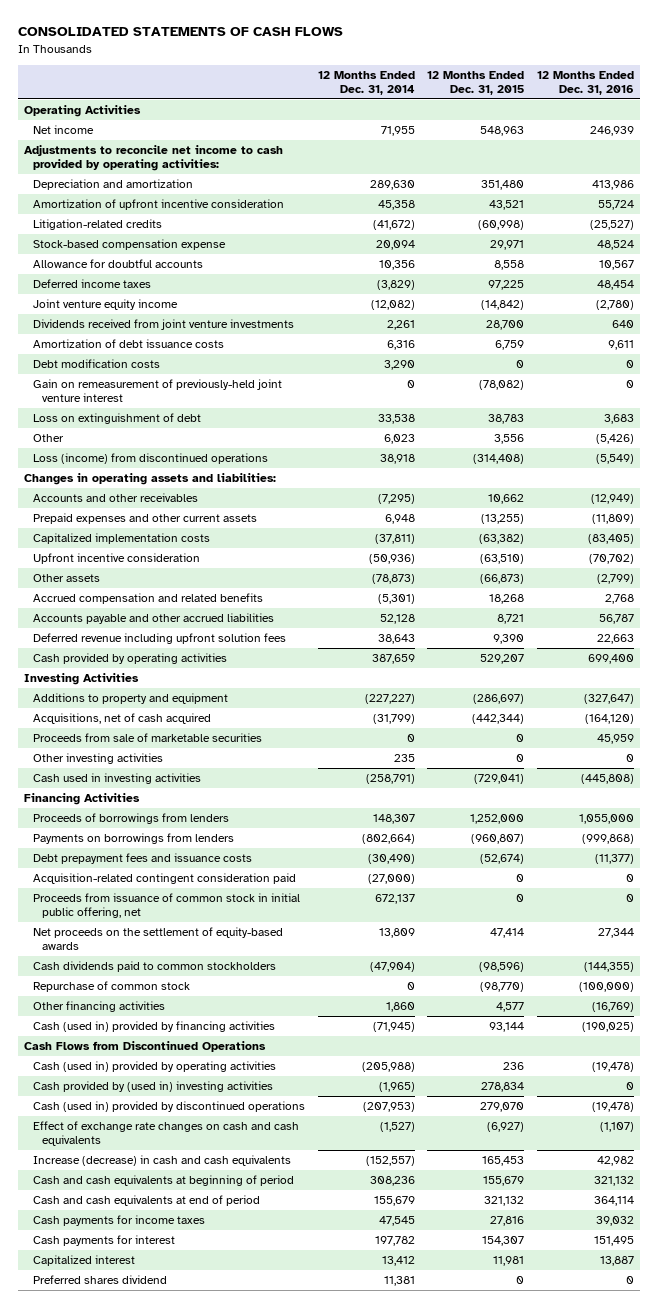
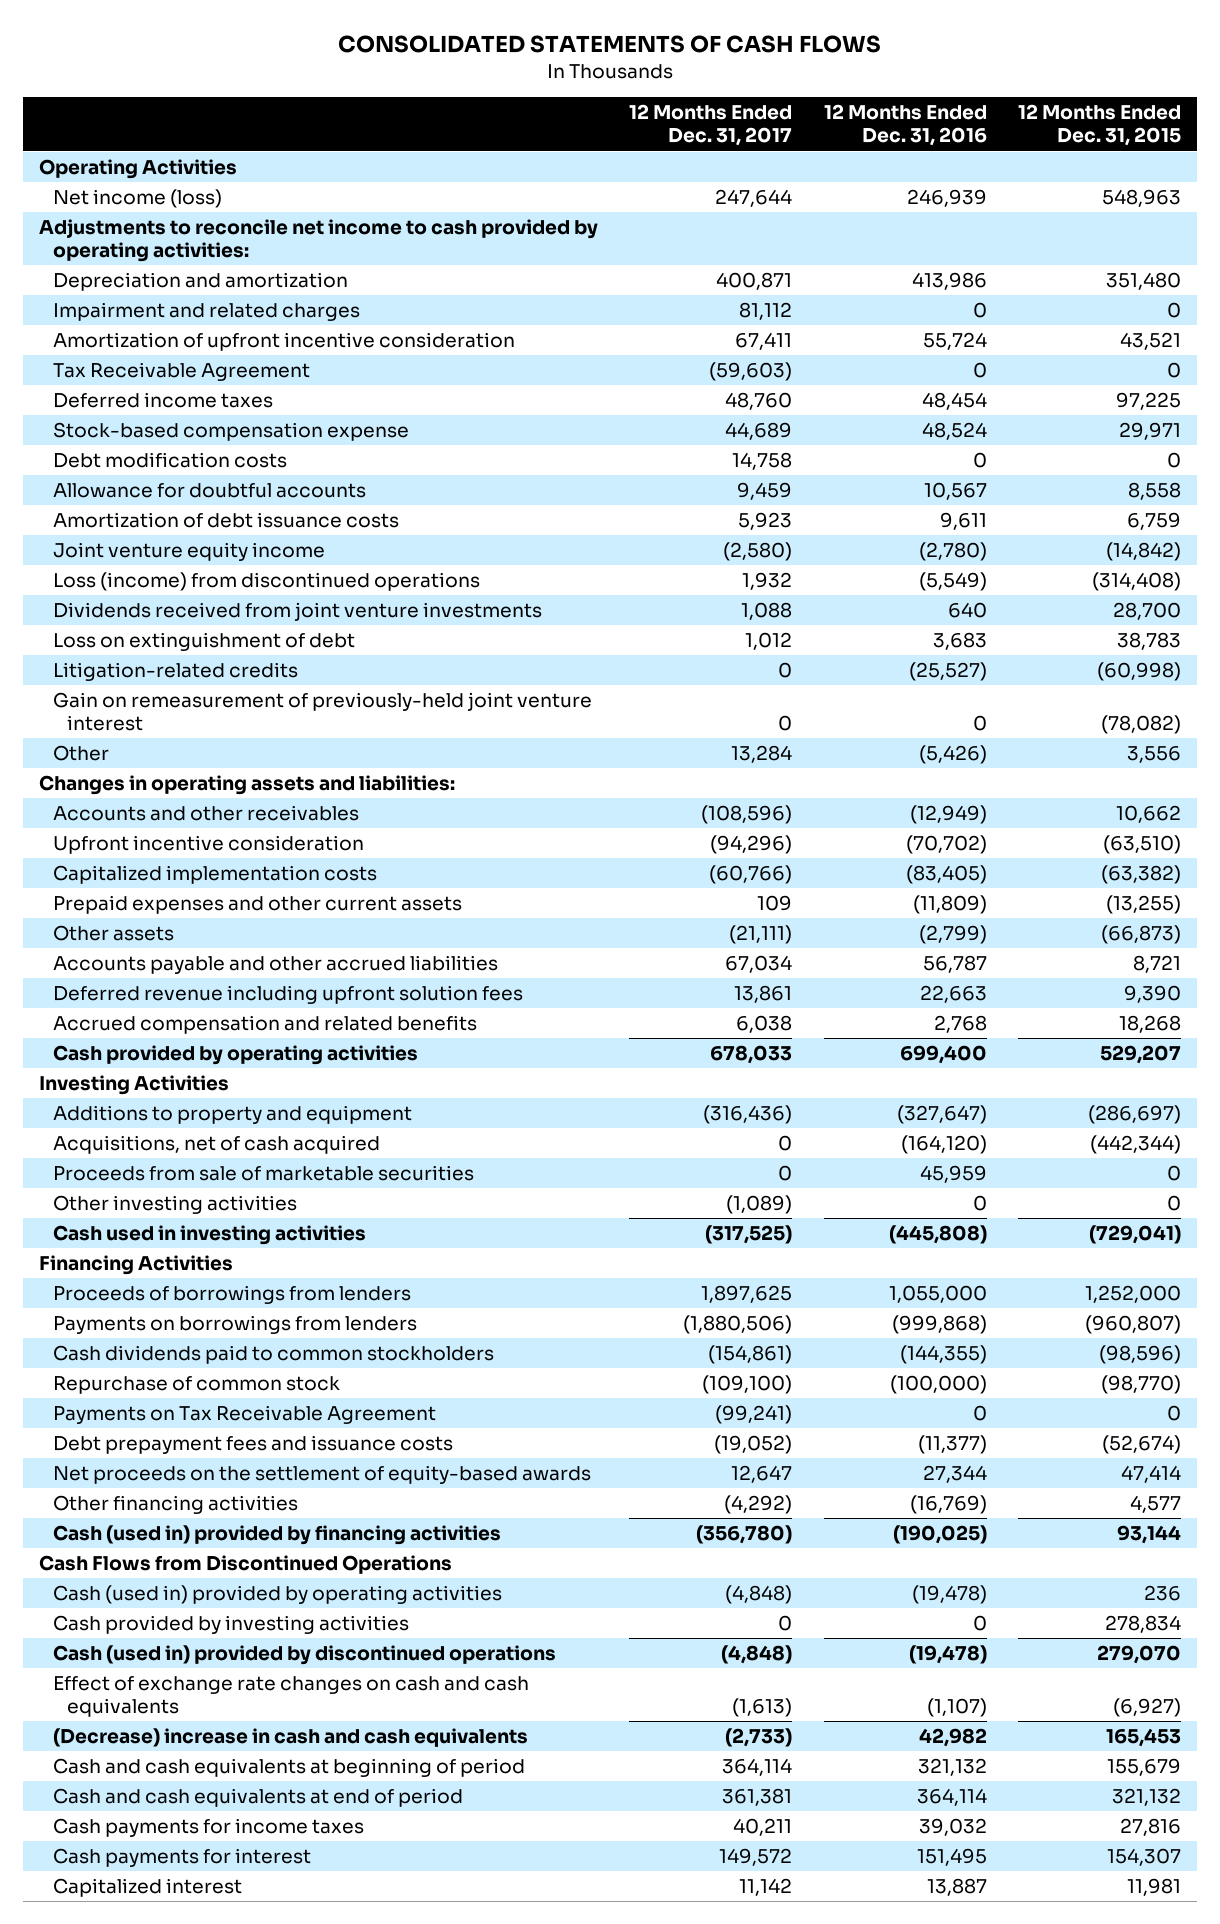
- | 12 Months Ended Dec. 31, 2014 | 12 Months Ended Dec. 31, 2015 | 12 Months Ended Dec. 31, 2016
+ | 12 Months Ended Dec. 31, 2017 | 12 Months Ended Dec. 31, 2016 | 12 Months Ended Dec. 31, 2015
- Net income | 71,955 | 548,963 | 246,939
+ Net income (loss) | 247,644 | 246,939 | 548,963
+ Impairment and related charges | 81,112 | 0 | 0
+ Tax Receivable Agreement | (59,603) | 0 | 0
moved up: Deferred income taxes | 48,760 | 48,454 | 97,225
moved up: Debt modification costs | 14,758 | 0 | 0
moved up: Amortization of debt issuance costs | 5,923 | 9,611 | 6,759
moved up: Loss (income) from discontinued operations | 1,932 | (5,549) | (314,408)
moved down: Litigation-related credits | 0 | (25,527) | (60,998)
moved down: Gain on remeasurement of previously-held joint venture interest | 0 | 0 | (78,082)
moved down: Capitalized implementation costs | (60,766) | (83,405) | (63,382)
moved down: Prepaid expenses and other current assets | 109 | (11,809) | (13,255)
moved down: Accrued compensation and related benefits | 6,038 | 2,768 | 18,268
- Acquisition-related contingent consideration paid | (27,000) | 0 | 0
- Proceeds from issuance of common stock in initial public offering, net | 672,137 | 0 | 0
+ Payments on Tax Receivable Agreement | (99,241) | 0 | 0
moved down: Debt prepayment fees and issuance costs | (19,052) | (11,377) | (52,674)
moved down: Net proceeds on the settlement of equity-based awards | 12,647 | 27,344 | 47,414
- Cash provided by (used in) investing activities | (1,965) | 278,834 | 0
+ Cash provided by investing activities | 0 | 0 | 278,834
- Increase (decrease) in cash and cash equivalents | (152,557) | 165,453 | 42,982
+ (Decrease) increase in cash and cash equivalents | (2,733) | 42,982 | 165,453
- Preferred shares dividend | 11,381 | 0 | 0

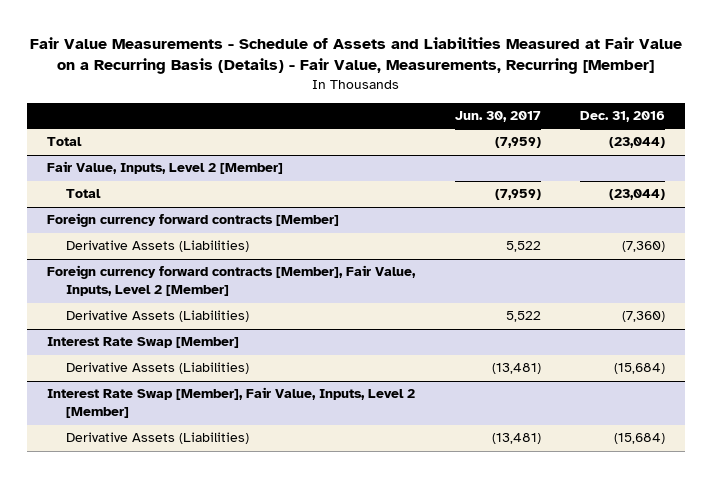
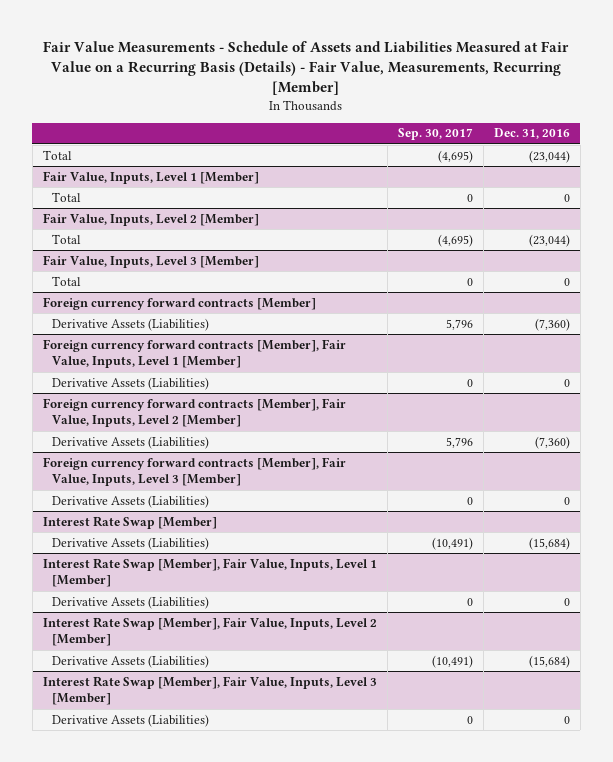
- | Jun. 30, 2017 | Dec. 31, 2016
+ | Sep. 30, 2017 | Dec. 31, 2016
+ Fair Value, Inputs, Level 1 [Member]
+ Total | 0 | 0
+ Fair Value, Inputs, Level 3 [Member]
+ Total | 0 | 0
+ Foreign currency forward contracts [Member], Fair Value, Inputs, Level 1 [Member]
+ Derivative Assets (Liabilities) | 0 | 0
+ Foreign currency forward contracts [Member], Fair Value, Inputs, Level 3 [Member]
+ Derivative Assets (Liabilities) | 0 | 0
+ Interest Rate Swap [Member], Fair Value, Inputs, Level 1 [Member]
+ Derivative Assets (Liabilities) | 0 | 0
+ Interest Rate Swap [Member], Fair Value, Inputs, Level 3 [Member]
+ Derivative Assets (Liabilities) | 0 | 0

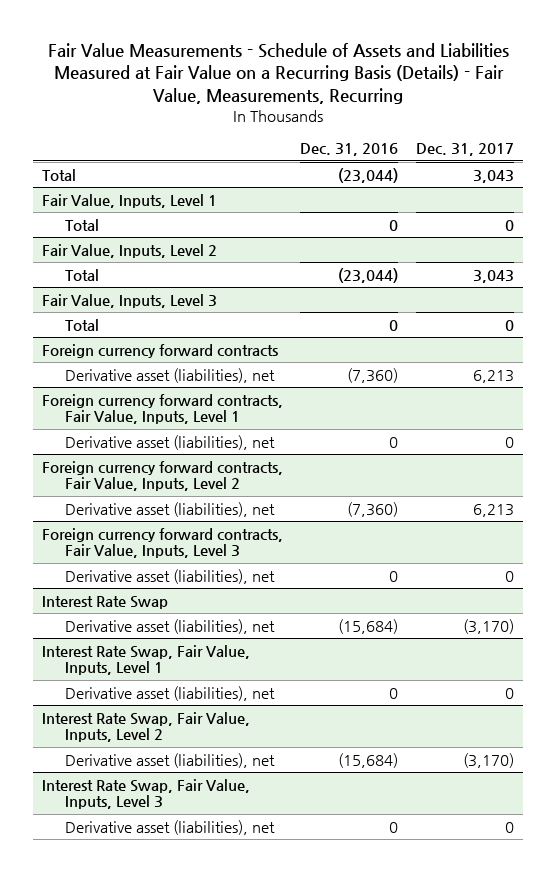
- Fair Value Measurements - Schedule of Assets and Liabilities Measured at Fair Value on a Recurring Basis (Details) - Fair Value, Measurements, Recurring [Member]
+ Fair Value Measurements - Schedule of Assets and Liabilities Measured at Fair Value on a Recurring Basis (Details) - Fair Value, Measurements, Recurring
- | Sep. 30, 2017 | Dec. 31, 2016
+ | Dec. 31, 2016 | Dec. 31, 2017
- Fair Value, Inputs, Level 1 [Member]
+ Fair Value, Inputs, Level 1
- Fair Value, Inputs, Level 2 [Member]
+ Fair Value, Inputs, Level 2
- Fair Value, Inputs, Level 3 [Member]
+ Fair Value, Inputs, Level 3
- Foreign currency forward contracts [Member]
- Derivative Assets (Liabilities) | 5,796 | (7,360)
- Foreign currency forward contracts [Member], Fair Value, Inputs, Level 1 [Member]
- Derivative Assets (Liabilities) | 0 | 0
- Foreign currency forward contracts [Member], Fair Value, Inputs, Level 2 [Member]
- Derivative Assets (Liabilities) | 5,796 | (7,360)
- Foreign currency forward contracts [Member], Fair Value, Inputs, Level 3 [Member]
- Derivative Assets (Liabilities) | 0 | 0
- Interest Rate Swap [Member]
- Derivative Assets (Liabilities) | (10,491) | (15,684)
- Interest Rate Swap [Member], Fair Value, Inputs, Level 1 [Member]
- Derivative Assets (Liabilities) | 0 | 0
- Interest Rate Swap [Member], Fair Value, Inputs, Level 2 [Member]
- Derivative Assets (Liabilities) | (10,491) | (15,684)
- Interest Rate Swap [Member], Fair Value, Inputs, Level 3 [Member]
- Derivative Assets (Liabilities) | 0 | 0
+ Foreign currency forward contracts
+ Derivative asset (liabilities), net | (7,360) | 6,213
+ Foreign currency forward contracts, Fair Value, Inputs, Level 1
+ Derivative asset (liabilities), net | 0 | 0
+ Foreign currency forward contracts, Fair Value, Inputs, Level 2
+ Derivative asset (liabilities), net | (7,360) | 6,213
+ Foreign currency forward contracts, Fair Value, Inputs, Level 3
+ Derivative asset (liabilities), net | 0 | 0
+ Interest Rate Swap
+ Derivative asset (liabilities), net | (15,684) | (3,170)
+ Interest Rate Swap, Fair Value, Inputs, Level 1
+ Derivative asset (liabilities), net | 0 | 0
+ Interest Rate Swap, Fair Value, Inputs, Level 2
+ Derivative asset (liabilities), net | (15,684) | (3,170)
+ Interest Rate Swap, Fair Value, Inputs, Level 3
+ Derivative asset (liabilities), net | 0 | 0

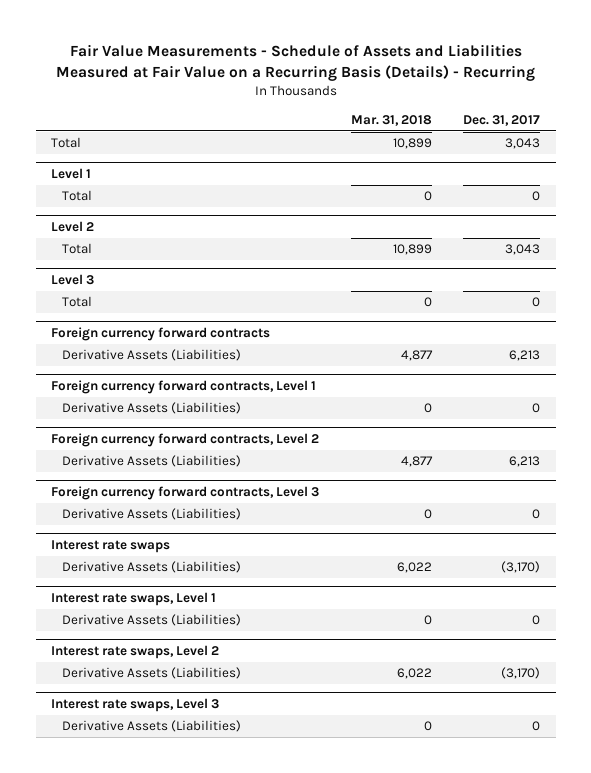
- Fair Value Measurements - Schedule of Assets and Liabilities Measured at Fair Value on a Recurring Basis (Details) - Fair Value, Measurements, Recurring
+ Fair Value Measurements - Schedule of Assets and Liabilities Measured at Fair Value on a Recurring Basis (Details) - Recurring
- | Dec. 31, 2016 | Dec. 31, 2017
+ | Mar. 31, 2018 | Dec. 31, 2017
- Fair Value, Inputs, Level 1
+ Level 1
- Fair Value, Inputs, Level 2
+ Level 2
- Fair Value, Inputs, Level 3
+ Level 3
@ Foreign currency forward contracts
- Derivative asset (liabilities), net | (7,360) | 6,213
- Foreign currency forward contracts, Fair Value, Inputs, Level 1
- Derivative asset (liabilities), net | 0 | 0
- Foreign currency forward contracts, Fair Value, Inputs, Level 2
- Derivative asset (liabilities), net | (7,360) | 6,213
- Foreign currency forward contracts, Fair Value, Inputs, Level 3
- Derivative asset (liabilities), net | 0 | 0
- Interest Rate Swap
- Derivative asset (liabilities), net | (15,684) | (3,170)
- Interest Rate Swap, Fair Value, Inputs, Level 1
- Derivative asset (liabilities), net | 0 | 0
- Interest Rate Swap, Fair Value, Inputs, Level 2
- Derivative asset (liabilities), net | (15,684) | (3,170)
- Interest Rate Swap, Fair Value, Inputs, Level 3
- Derivative asset (liabilities), net | 0 | 0
@ Foreign currency forward contracts
+ Derivative Assets (Liabilities) | 4,877 | 6,213
+ Foreign currency forward contracts, Level 1
+ Derivative Assets (Liabilities) | 0 | 0
+ Foreign currency forward contracts, Level 2
+ Derivative Assets (Liabilities) | 4,877 | 6,213
+ Foreign currency forward contracts, Level 3
+ Derivative Assets (Liabilities) | 0 | 0
+ Interest rate swaps
+ Derivative Assets (Liabilities) | 6,022 | (3,170)
+ Interest rate swaps, Level 1
+ Derivative Assets (Liabilities) | 0 | 0
+ Interest rate swaps, Level 2
+ Derivative Assets (Liabilities) | 6,022 | (3,170)
+ Interest rate swaps, Level 3
+ Derivative Assets (Liabilities) | 0 | 0

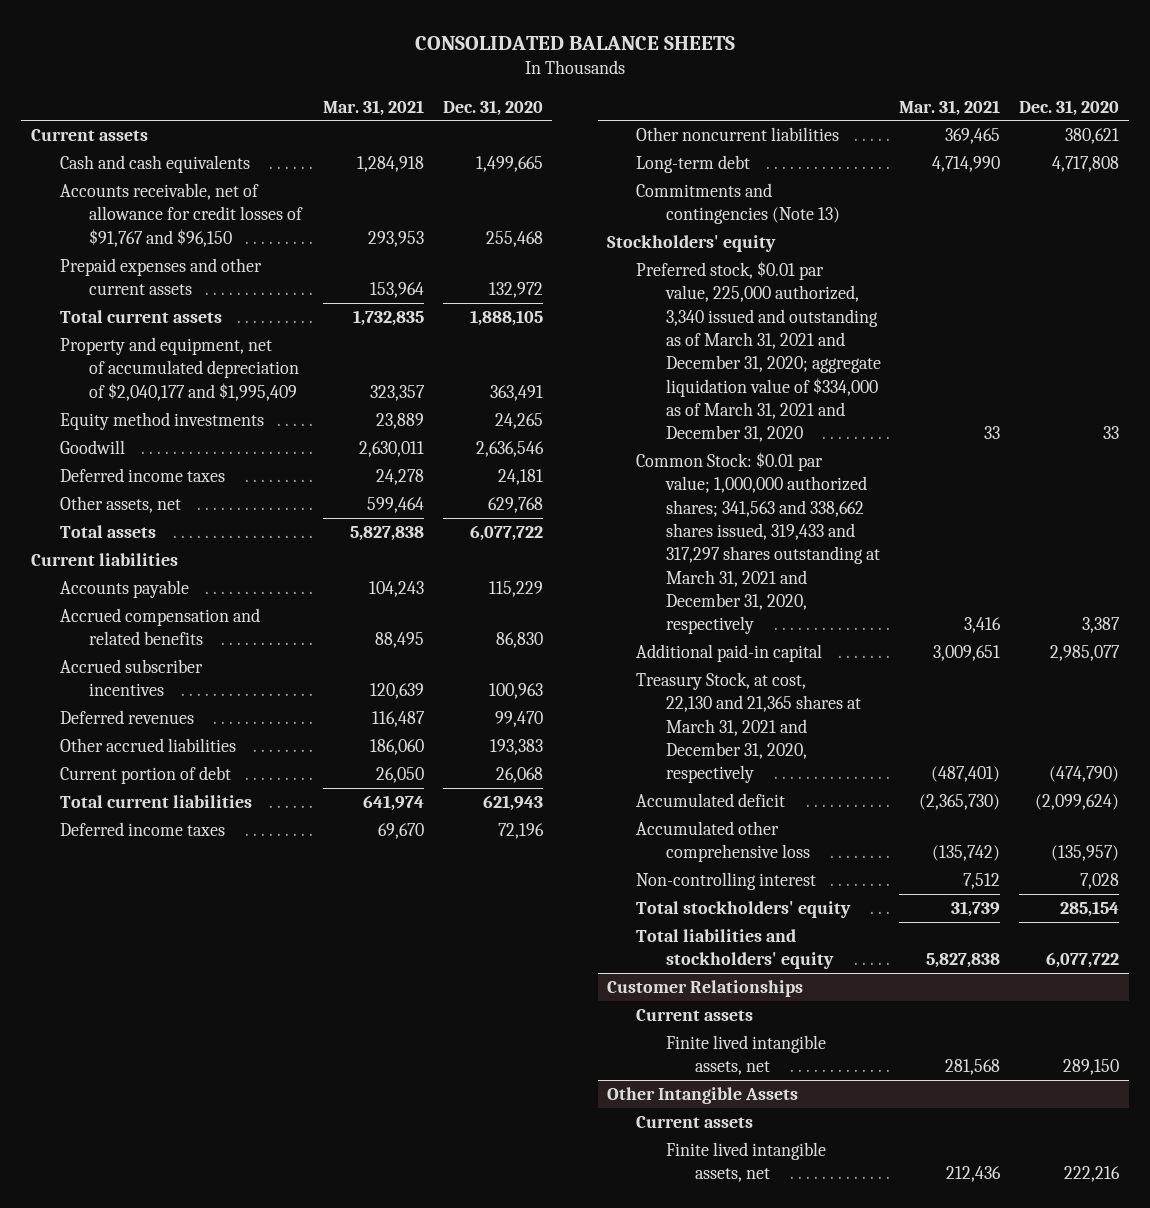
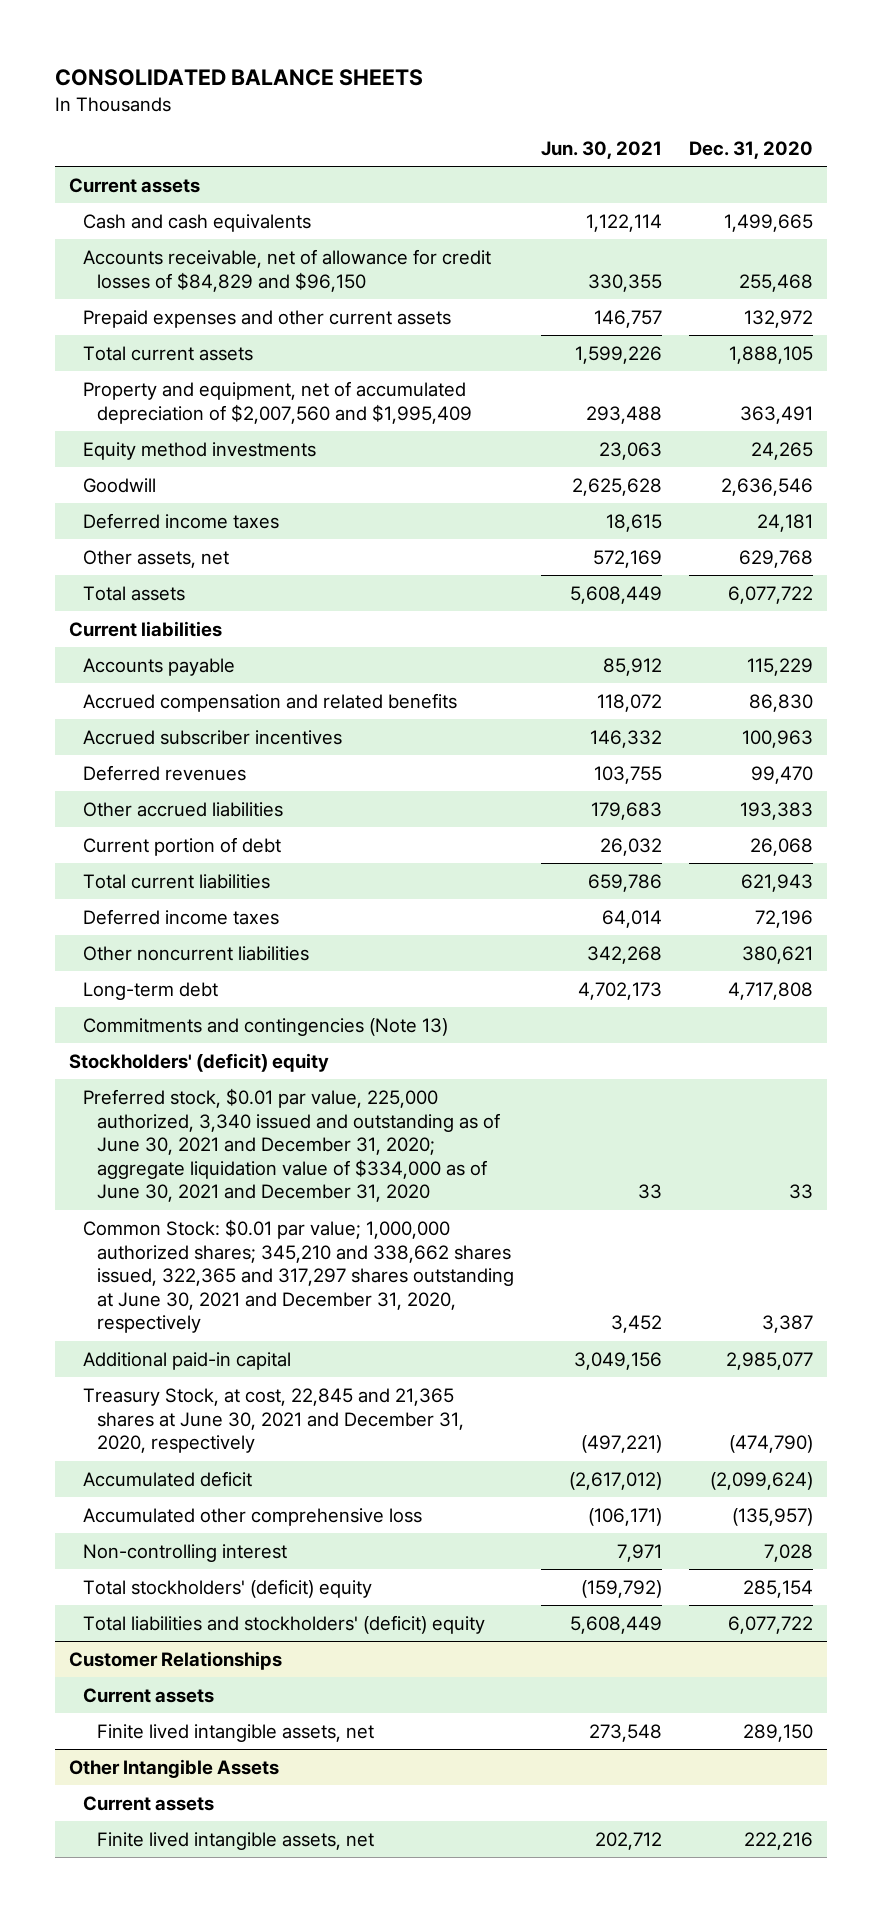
- | Mar. 31, 2021 | Dec. 31, 2020
+ | Jun. 30, 2021 | Dec. 31, 2020
- Accounts receivable, net of allowance for credit losses of $91,767 and $96,150 | 293,953 | 255,468
+ Accounts receivable, net of allowance for credit losses of $84,829 and $96,150 | 330,355 | 255,468
- Property and equipment, net of accumulated depreciation of $2,040,177 and $1,995,409 | 323,357 | 363,491
+ Property and equipment, net of accumulated depreciation of $2,007,560 and $1,995,409 | 293,488 | 363,491
- Stockholders' equity
- Preferred stock, $0.01 par value, 225,000 authorized, 3,340 issued and outstanding as of March 31, 2021 and December 31, 2020; aggregate liquidation value of $334,000 as of March 31, 2021 and December 31, 2020 | 33 | 33
- Common Stock: $0.01 par value; 1,000,000 authorized shares; 341,563 and 338,662 shares issued, 319,433 and 317,297 shares outstanding at March 31, 2021 and December 31, 2020, respectively | 3,416 | 3,387
+ Stockholders' (deficit) equity
+ Preferred stock, $0.01 par value, 225,000 authorized, 3,340 issued and outstanding as of June 30, 2021 and December 31, 2020; aggregate liquidation value of $334,000 as of June 30, 2021 and December 31, 2020 | 33 | 33
+ Common Stock: $0.01 par value; 1,000,000 authorized shares; 345,210 and 338,662 shares issued, 322,365 and 317,297 shares outstanding at June 30, 2021 and December 31, 2020, respectively | 3,452 | 3,387
- Treasury Stock, at cost, 22,130 and 21,365 shares at March 31, 2021 and December 31, 2020, respectively | (487,401) | (474,790)
+ Treasury Stock, at cost, 22,845 and 21,365 shares at June 30, 2021 and December 31, 2020, respectively | (497,221) | (474,790)
- Total stockholders' equity | 31,739 | 285,154
- Total liabilities and stockholders' equity | 5,827,838 | 6,077,722
+ Total stockholders' (deficit) equity | (159,792) | 285,154
+ Total liabilities and stockholders' (deficit) equity | 5,608,449 | 6,077,722

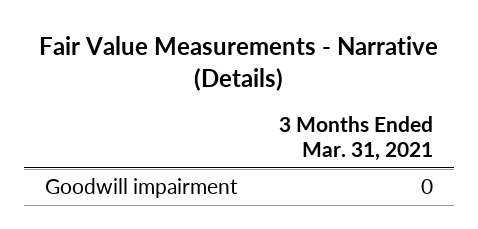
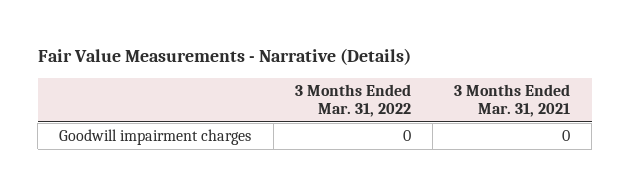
- | 3 Months Ended Mar. 31, 2021
+ | 3 Months Ended Mar. 31, 2022 | 3 Months Ended Mar. 31, 2021
- Goodwill impairment | 0
+ Goodwill impairment charges | 0 | 0

